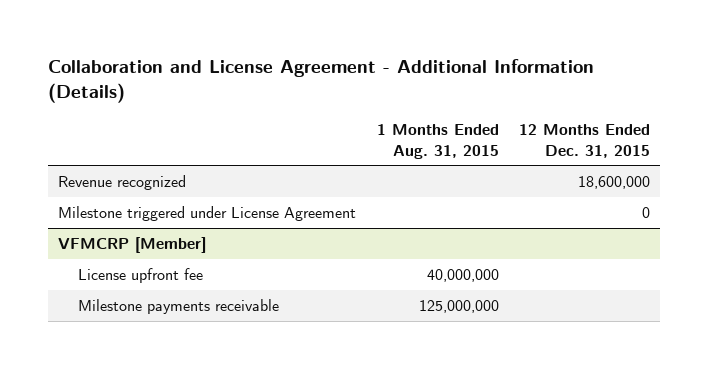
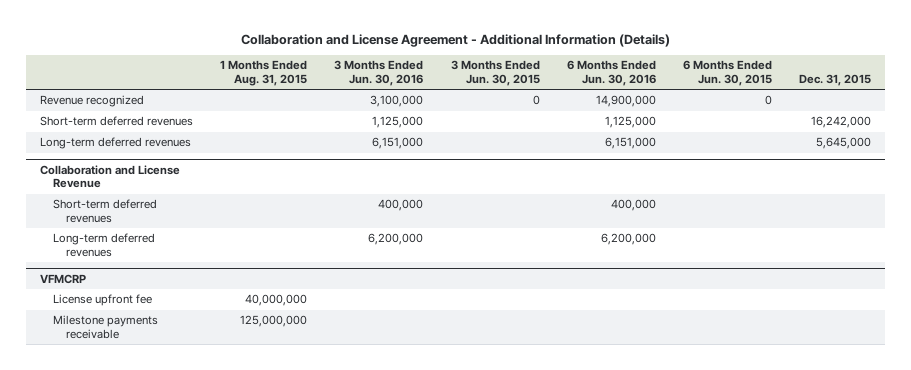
- | 1 Months Ended Aug. 31, 2015 | 12 Months Ended Dec. 31, 2015
+ | 1 Months Ended Aug. 31, 2015 | 3 Months Ended Jun. 30, 2016 | 3 Months Ended Jun. 30, 2015 | 6 Months Ended Jun. 30, 2016 | 6 Months Ended Jun. 30, 2015 | Dec. 31, 2015
- Milestone triggered under License Agreement | | 0
- VFMCRP [Member]
+ Short-term deferred revenues | | 1,125,000 | | 1,125,000 | | 16,242,000
+ Long-term deferred revenues | | 6,151,000 | | 6,151,000 | | 5,645,000
+ Collaboration and License Revenue
+ Short-term deferred revenues | | 400,000 | | 400,000 | |
+ Long-term deferred revenues | | 6,200,000 | | 6,200,000 | |
+ VFMCRP

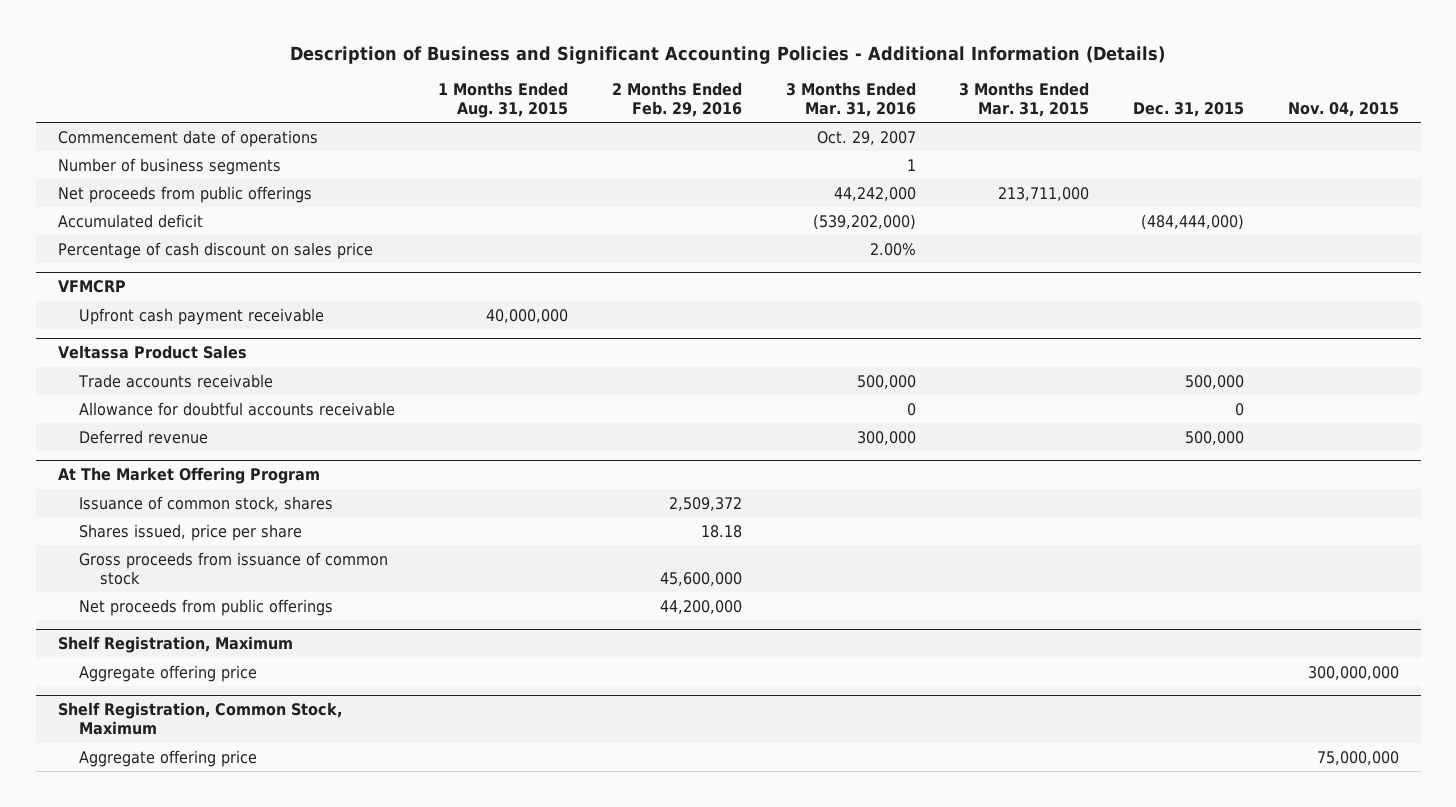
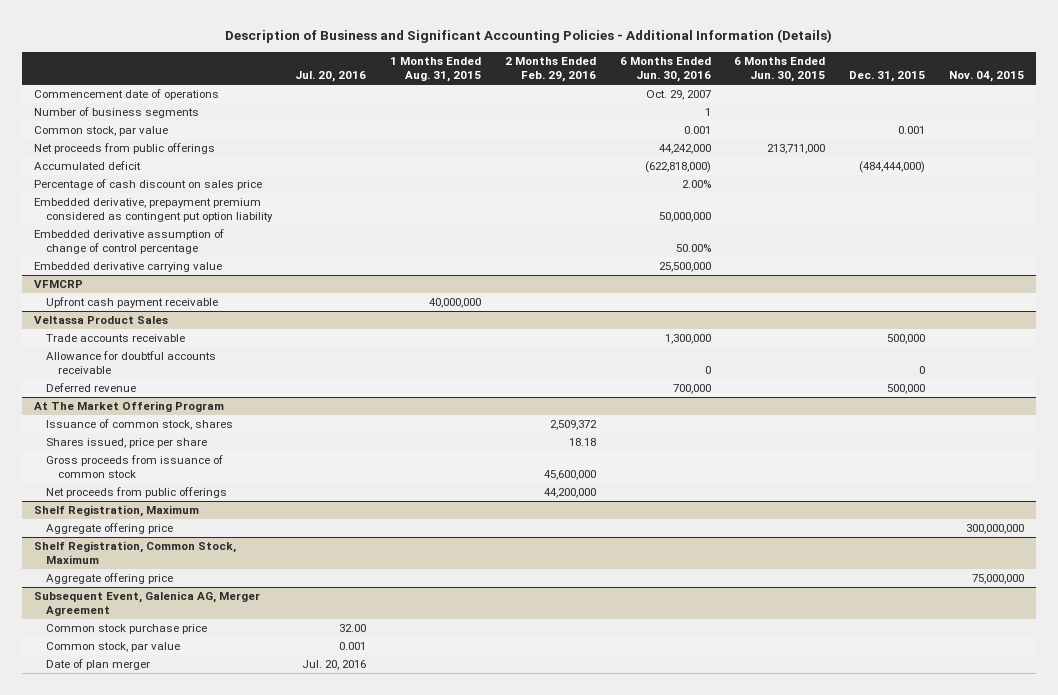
- | 1 Months Ended Aug. 31, 2015 | 2 Months Ended Feb. 29, 2016 | 3 Months Ended Mar. 31, 2016 | 3 Months Ended Mar. 31, 2015 | Dec. 31, 2015 | Nov. 04, 2015
+ | Jul. 20, 2016 | 1 Months Ended Aug. 31, 2015 | 2 Months Ended Feb. 29, 2016 | 6 Months Ended Jun. 30, 2016 | 6 Months Ended Jun. 30, 2015 | Dec. 31, 2015 | Nov. 04, 2015
+ Common stock, par value | | | | 0.001 | | 0.001 |
+ Embedded derivative, prepayment premium considered as contingent put option liability | | | | 50,000,000 | | |
+ Embedded derivative assumption of change of control percentage | | | | 50.00% | | |
+ Embedded derivative carrying value | | | | 25,500,000 | | |
+ Subsequent Event, Galenica AG, Merger Agreement
+ Common stock purchase price | 32.00 | | | | | |
+ Common stock, par value | 0.001 | | | | | |
+ Date of plan merger | Jul. 20, 2016 | | | | | |

